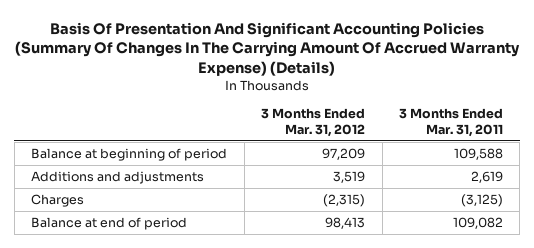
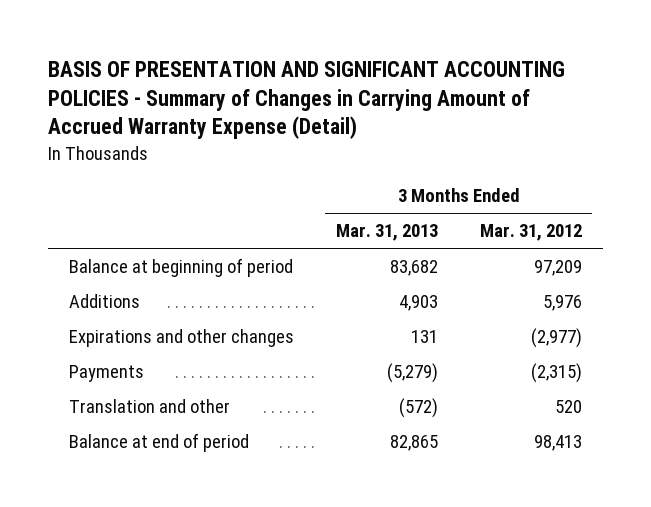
- Basis Of Presentation And Significant Accounting Policies (Summary Of Changes In The Carrying Amount Of Accrued Warranty Expense) (Details)
+ BASIS OF PRESENTATION AND SIGNIFICANT ACCOUNTING POLICIES - Summary of Changes in Carrying Amount of Accrued Warranty Expense (Detail)
- | 3 Months Ended Mar. 31, 2012 | 3 Months Ended Mar. 31, 2011
+ | 3 Months Ended Mar. 31, 2013 | 3 Months Ended Mar. 31, 2012
- Additions and adjustments | 3,519 | 2,619
- Charges | (2,315) | (3,125)
+ Additions | 4,903 | 5,976
+ Expirations and other changes | 131 | (2,977)
+ Payments | (5,279) | (2,315)
+ Translation and other | (572) | 520

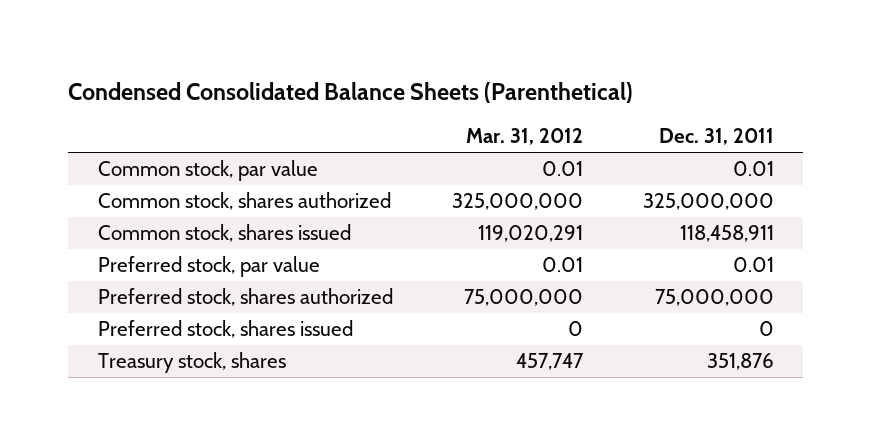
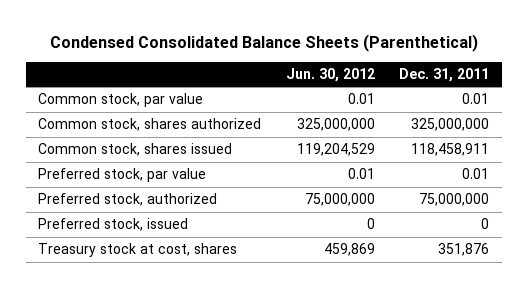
- | Mar. 31, 2012 | Dec. 31, 2011
+ | Jun. 30, 2012 | Dec. 31, 2011
- Preferred stock, shares authorized | 75,000,000 | 75,000,000
- Preferred stock, shares issued | 0 | 0
- Treasury stock, shares | 457,747 | 351,876
+ Preferred stock, authorized | 75,000,000 | 75,000,000
+ Preferred stock, issued | 0 | 0
+ Treasury stock at cost, shares | 459,869 | 351,876

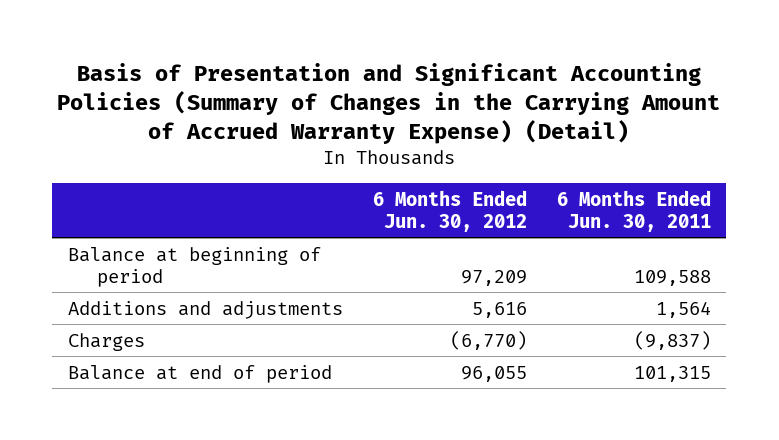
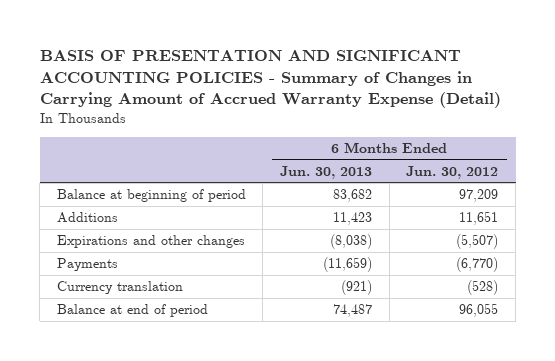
- Basis of Presentation and Significant Accounting Policies (Summary of Changes in the Carrying Amount of Accrued Warranty Expense) (Detail)
+ BASIS OF PRESENTATION AND SIGNIFICANT ACCOUNTING POLICIES - Summary of Changes in Carrying Amount of Accrued Warranty Expense (Detail)
- | 6 Months Ended Jun. 30, 2012 | 6 Months Ended Jun. 30, 2011
+ | 6 Months Ended Jun. 30, 2013 | 6 Months Ended Jun. 30, 2012
- Additions and adjustments | 5,616 | 1,564
- Charges | (6,770) | (9,837)
+ Additions | 11,423 | 11,651
+ Expirations and other changes | (8,038) | (5,507)
+ Payments | (11,659) | (6,770)
+ Currency translation | (921) | (528)

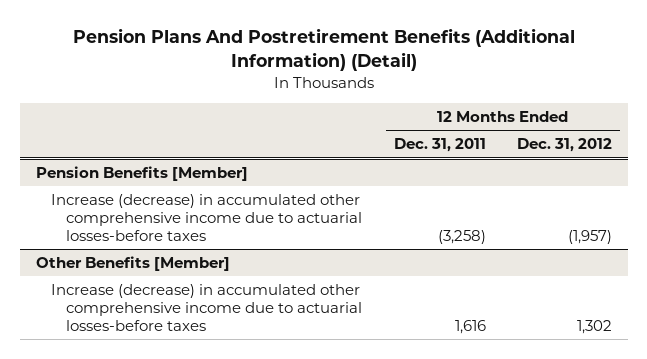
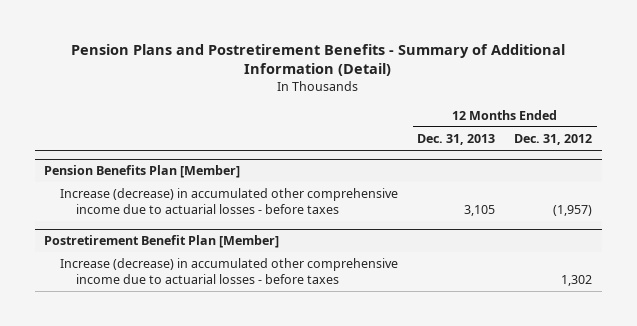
- Pension Plans And Postretirement Benefits (Additional Information) (Detail)
+ Pension Plans and Postretirement Benefits - Summary of Additional Information (Detail)
- | 12 Months Ended Dec. 31, 2011 | 12 Months Ended Dec. 31, 2012
+ | 12 Months Ended Dec. 31, 2013 | 12 Months Ended Dec. 31, 2012
- Pension Benefits [Member]
- Increase (decrease) in accumulated other comprehensive income due to actuarial losses-before taxes | (3,258) | (1,957)
- Other Benefits [Member]
- Increase (decrease) in accumulated other comprehensive income due to actuarial losses-before taxes | 1,616 | 1,302
+ Pension Benefits Plan [Member]
+ Increase (decrease) in accumulated other comprehensive income due to actuarial losses - before taxes | 3,105 | (1,957)
+ Postretirement Benefit Plan [Member]
+ Increase (decrease) in accumulated other comprehensive income due to actuarial losses - before taxes | | 1,302

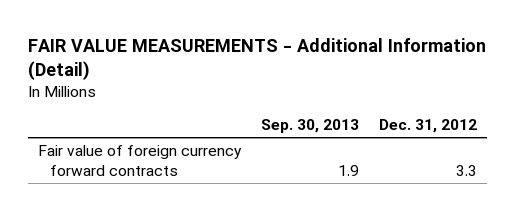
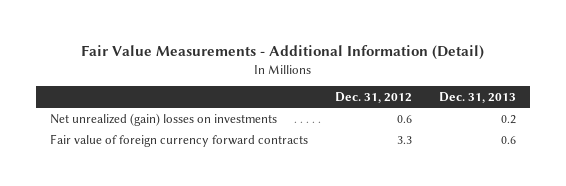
- FAIR VALUE MEASUREMENTS - Additional Information (Detail)
+ Fair Value Measurements - Additional Information (Detail)
- | Sep. 30, 2013 | Dec. 31, 2012
+ | Dec. 31, 2012 | Dec. 31, 2013
+ Net unrealized (gain) losses on investments | 0.6 | 0.2

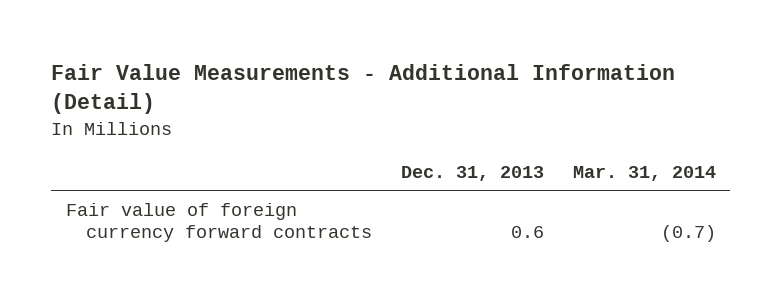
- | Dec. 31, 2012 | Dec. 31, 2013
+ | Dec. 31, 2013 | Mar. 31, 2014
- Net unrealized (gain) losses on investments | 0.6 | 0.2

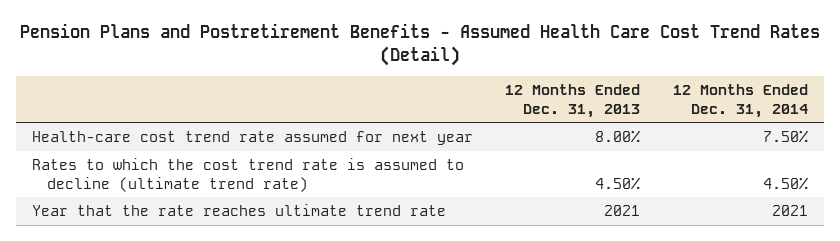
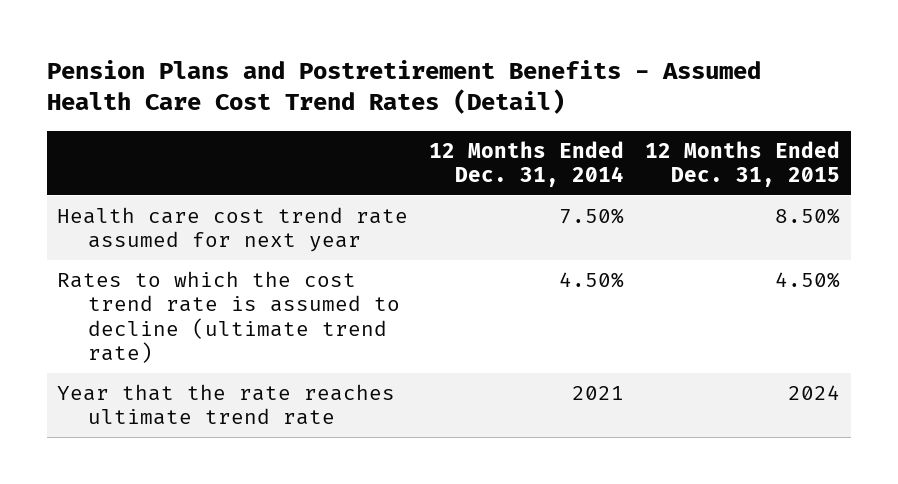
- | 12 Months Ended Dec. 31, 2013 | 12 Months Ended Dec. 31, 2014
+ | 12 Months Ended Dec. 31, 2014 | 12 Months Ended Dec. 31, 2015
- Health-care cost trend rate assumed for next year | 8.00% | 7.50%
+ Health care cost trend rate assumed for next year | 7.50% | 8.50%

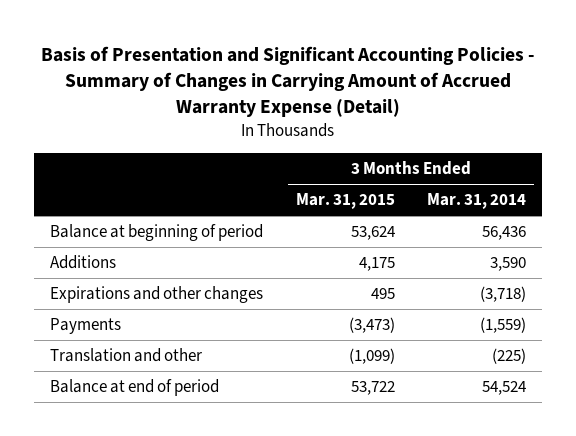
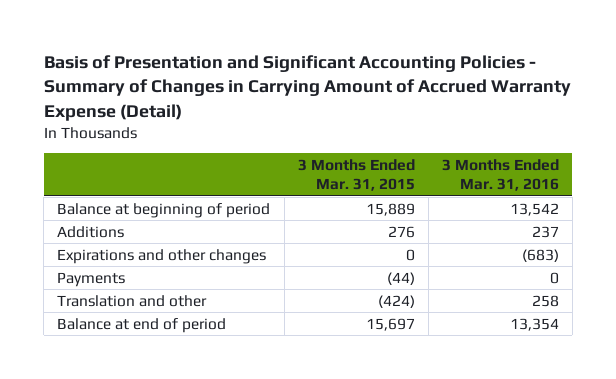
- | 3 Months Ended Mar. 31, 2015 | 3 Months Ended Mar. 31, 2014
+ | 3 Months Ended Mar. 31, 2015 | 3 Months Ended Mar. 31, 2016
- Balance at beginning of period | 53,624 | 56,436
- Additions | 4,175 | 3,590
- Expirations and other changes | 495 | (3,718)
- Payments | (3,473) | (1,559)
- Translation and other | (1,099) | (225)
- Balance at end of period | 53,722 | 54,524
+ Balance at beginning of period | 15,889 | 13,542
+ Additions | 276 | 237
+ Expirations and other changes | 0 | (683)
+ Payments | (44) | 0
+ Translation and other | (424) | 258
+ Balance at end of period | 15,697 | 13,354

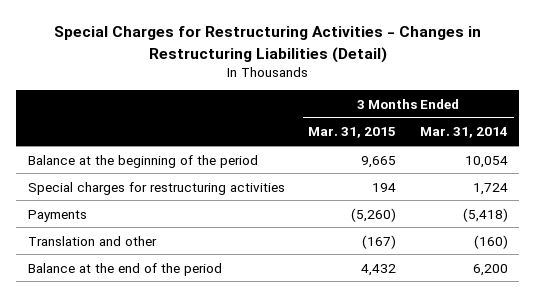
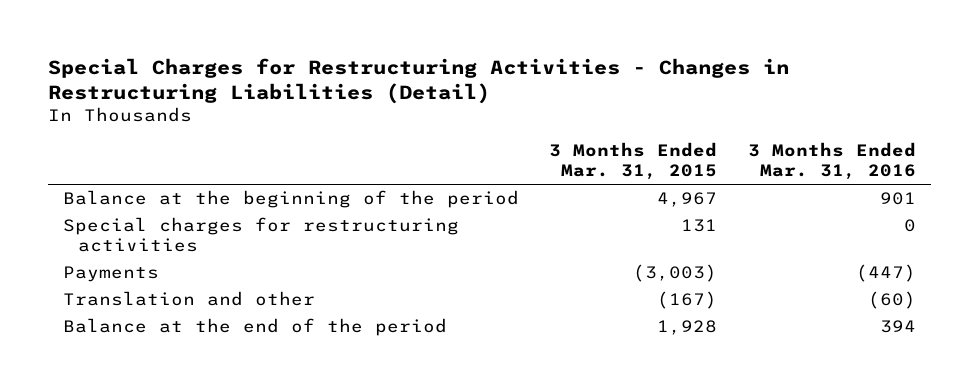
- | 3 Months Ended Mar. 31, 2015 | 3 Months Ended Mar. 31, 2014
+ | 3 Months Ended Mar. 31, 2015 | 3 Months Ended Mar. 31, 2016
- Balance at the beginning of the period | 9,665 | 10,054
- Special charges for restructuring activities | 194 | 1,724
- Payments | (5,260) | (5,418)
+ Balance at the beginning of the period | 4,967 | 901
+ Special charges for restructuring activities | 131 | 0
+ Payments | (3,003) | (447)
- Balance at the end of the period | 4,432 | 6,200
+ Balance at the end of the period | 1,928 | 394

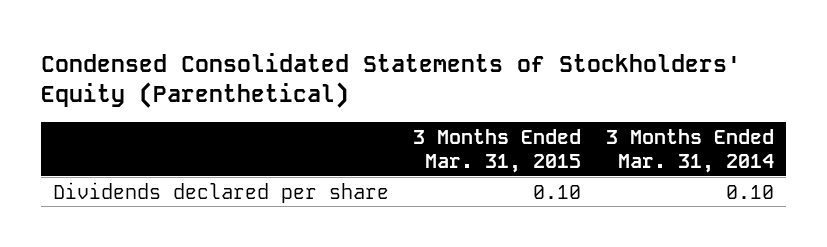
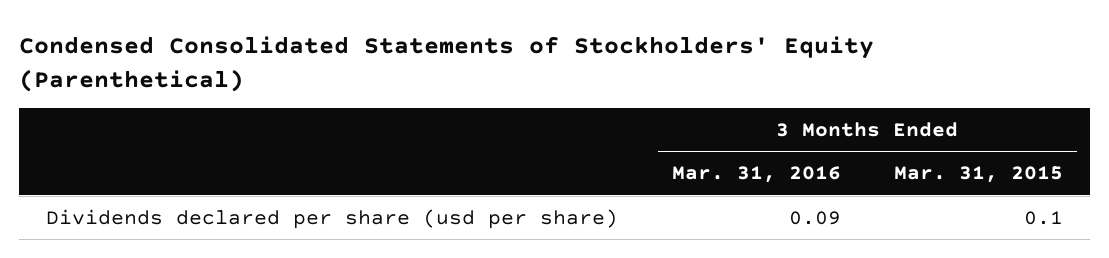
- | 3 Months Ended Mar. 31, 2015 | 3 Months Ended Mar. 31, 2014
+ | 3 Months Ended Mar. 31, 2016 | 3 Months Ended Mar. 31, 2015
- Dividends declared per share | 0.10 | 0.10
+ Dividends declared per share (usd per share) | 0.09 | 0.1

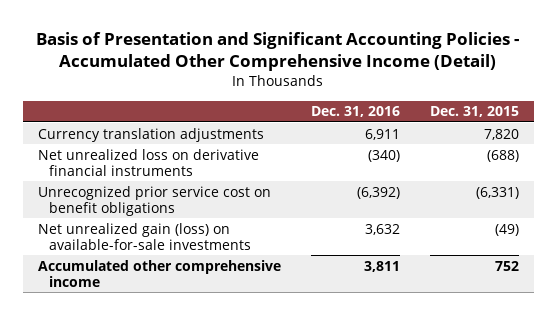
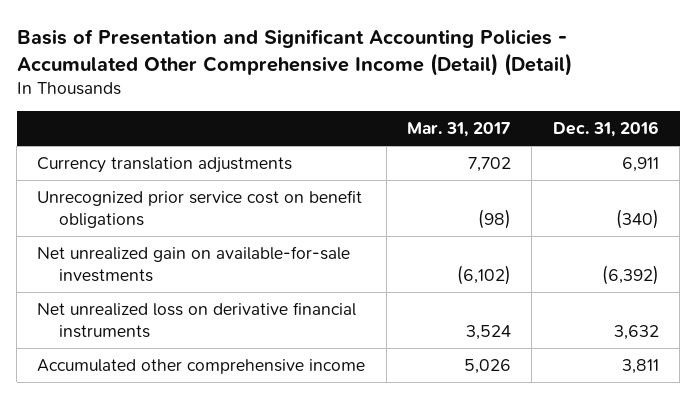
- Basis of Presentation and Significant Accounting Policies - Accumulated Other Comprehensive Income (Detail)
+ Basis of Presentation and Significant Accounting Policies - Accumulated Other Comprehensive Income (Detail) (Detail)
- | Dec. 31, 2016 | Dec. 31, 2015
+ | Mar. 31, 2017 | Dec. 31, 2016
- Net unrealized loss on derivative financial instruments | (340) | (688)
- Unrecognized prior service cost on benefit obligations | (6,392) | (6,331)
- Net unrealized gain (loss) on available-for-sale investments | 3,632 | (49)
+ Unrecognized prior service cost on benefit obligations | (98) | (340)
+ Net unrealized gain on available-for-sale investments | (6,102) | (6,392)
+ Net unrealized loss on derivative financial instruments | 3,524 | 3,632

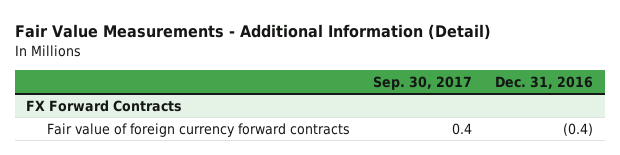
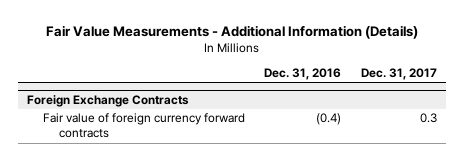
- Fair Value Measurements - Additional Information (Detail)
+ Fair Value Measurements - Additional Information (Details)
- | Sep. 30, 2017 | Dec. 31, 2016
+ | Dec. 31, 2016 | Dec. 31, 2017
- FX Forward Contracts
+ Foreign Exchange Contracts

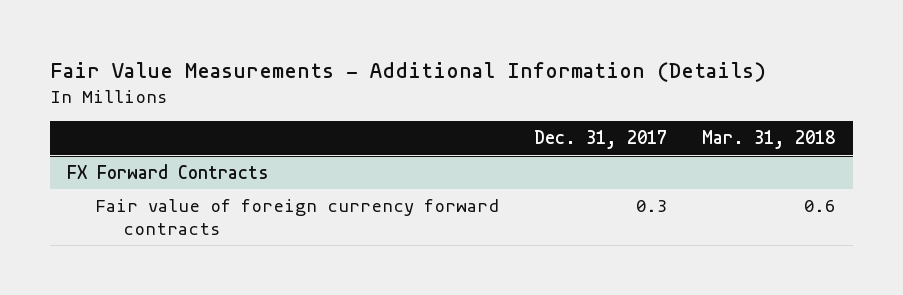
- | Dec. 31, 2016 | Dec. 31, 2017
+ | Dec. 31, 2017 | Mar. 31, 2018
- Foreign Exchange Contracts
+ FX Forward Contracts

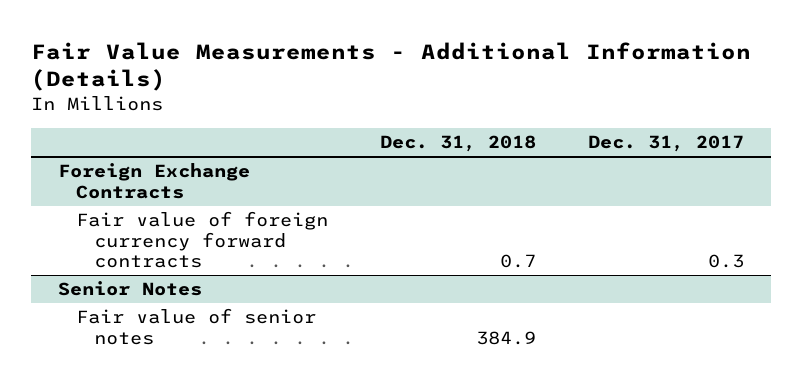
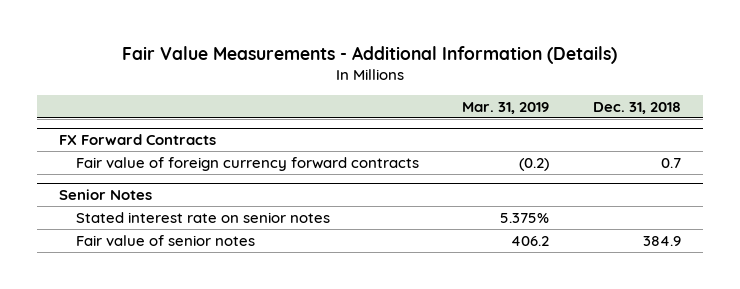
- | Dec. 31, 2018 | Dec. 31, 2017
+ | Mar. 31, 2019 | Dec. 31, 2018
- Foreign Exchange Contracts
+ FX Forward Contracts
@ Senior Notes
+ Stated interest rate on senior notes | 5.375% |

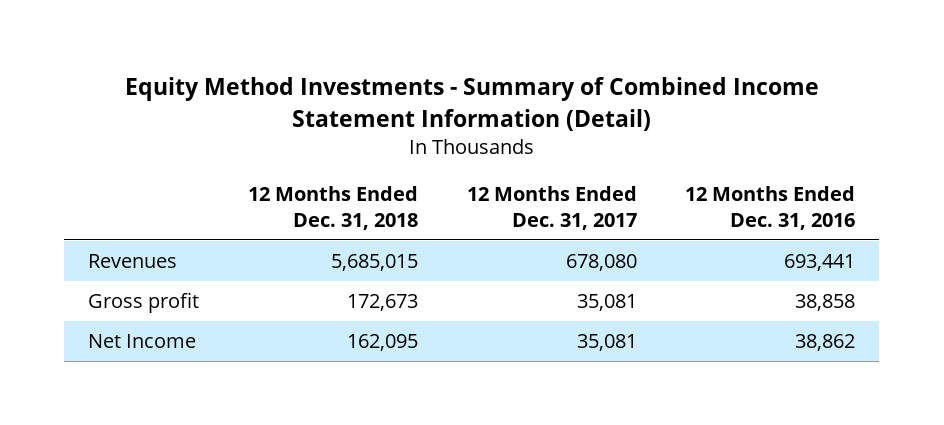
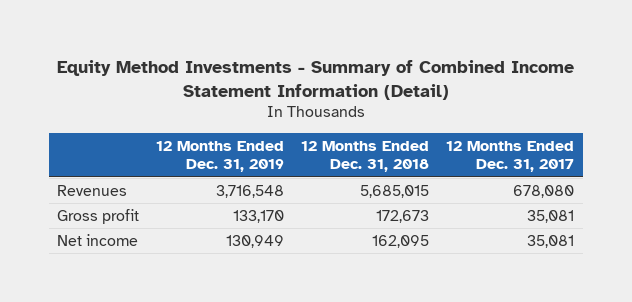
- | 12 Months Ended Dec. 31, 2018 | 12 Months Ended Dec. 31, 2017 | 12 Months Ended Dec. 31, 2016
+ | 12 Months Ended Dec. 31, 2019 | 12 Months Ended Dec. 31, 2018 | 12 Months Ended Dec. 31, 2017
- Net Income | 162,095 | 35,081 | 38,862
+ Net income | 130,949 | 162,095 | 35,081

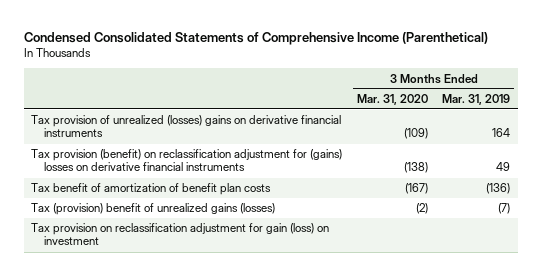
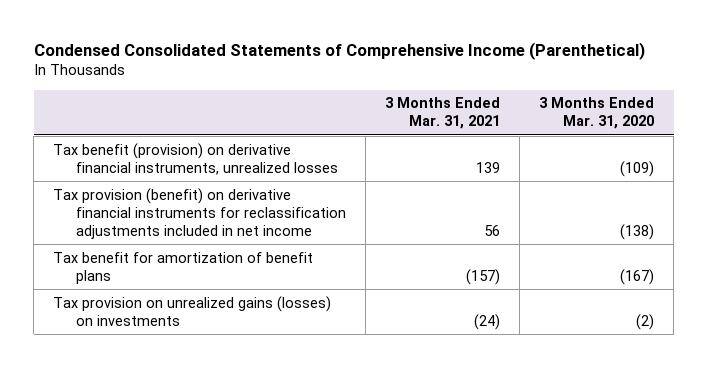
- | 3 Months Ended Mar. 31, 2020 | 3 Months Ended Mar. 31, 2019
+ | 3 Months Ended Mar. 31, 2021 | 3 Months Ended Mar. 31, 2020
- Tax provision of unrealized (losses) gains on derivative financial instruments | (109) | 164
- Tax provision (benefit) on reclassification adjustment for (gains) losses on derivative financial instruments | (138) | 49
- Tax benefit of amortization of benefit plan costs | (167) | (136)
- Tax (provision) benefit of unrealized gains (losses) | (2) | (7)
- Tax provision on reclassification adjustment for gain (loss) on investment
+ Tax benefit (provision) on derivative financial instruments, unrealized losses | 139 | (109)
+ Tax provision (benefit) on derivative financial instruments for reclassification adjustments included in net income | 56 | (138)
+ Tax benefit for amortization of benefit plans | (157) | (167)
+ Tax provision on unrealized gains (losses) on investments | (24) | (2)

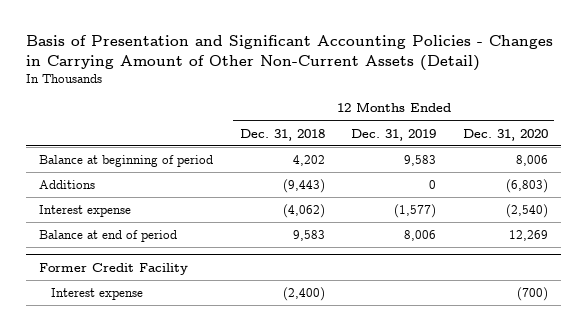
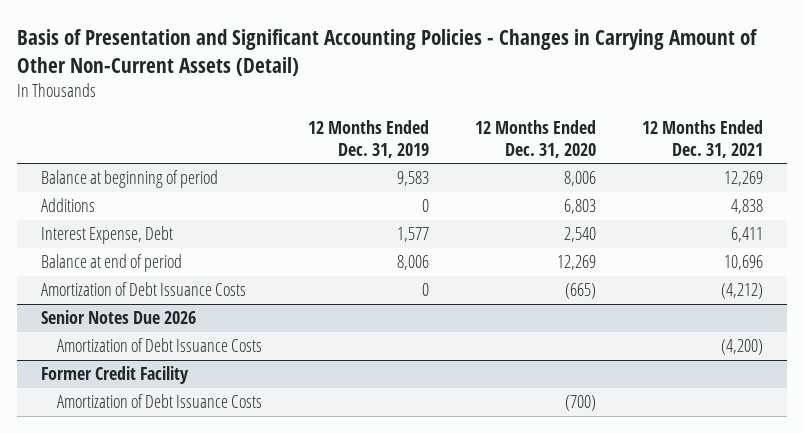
- | 12 Months Ended Dec. 31, 2018 | 12 Months Ended Dec. 31, 2019 | 12 Months Ended Dec. 31, 2020
+ | 12 Months Ended Dec. 31, 2019 | 12 Months Ended Dec. 31, 2020 | 12 Months Ended Dec. 31, 2021
- Additions | (9,443) | 0 | (6,803)
- Interest expense | (4,062) | (1,577) | (2,540)
+ Additions | 0 | 6,803 | 4,838
+ Interest Expense, Debt | 1,577 | 2,540 | 6,411
+ Amortization of Debt Issuance Costs | 0 | (665) | (4,212)
+ Senior Notes Due 2026
+ Amortization of Debt Issuance Costs | | | (4,200)
@ Former Credit Facility
- Interest expense | (2,400) | | (700)
+ Amortization of Debt Issuance Costs | | (700) |

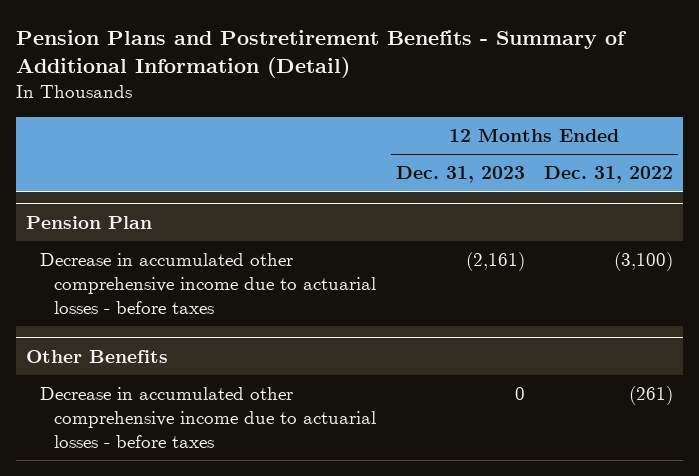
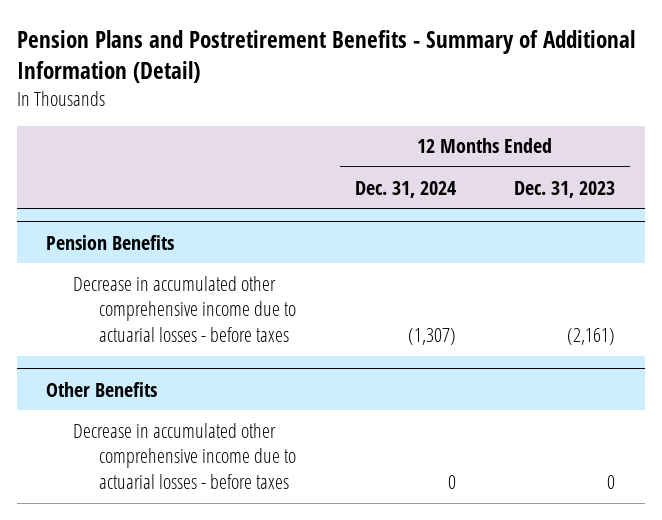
- | 12 Months Ended Dec. 31, 2023 | 12 Months Ended Dec. 31, 2022
+ | 12 Months Ended Dec. 31, 2024 | 12 Months Ended Dec. 31, 2023
- Pension Plan
+ Pension Benefits

